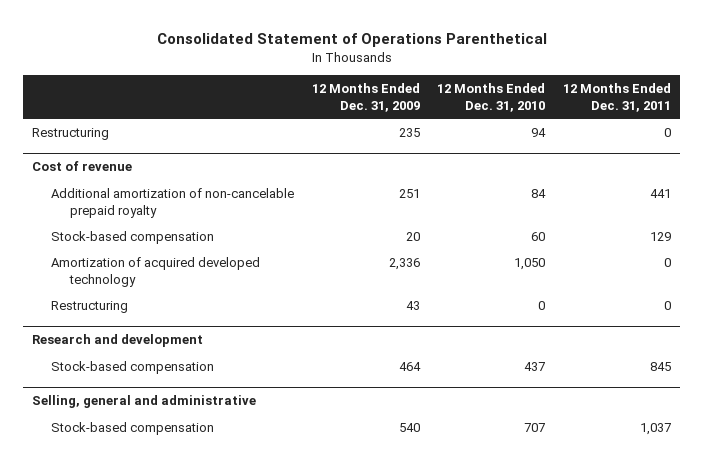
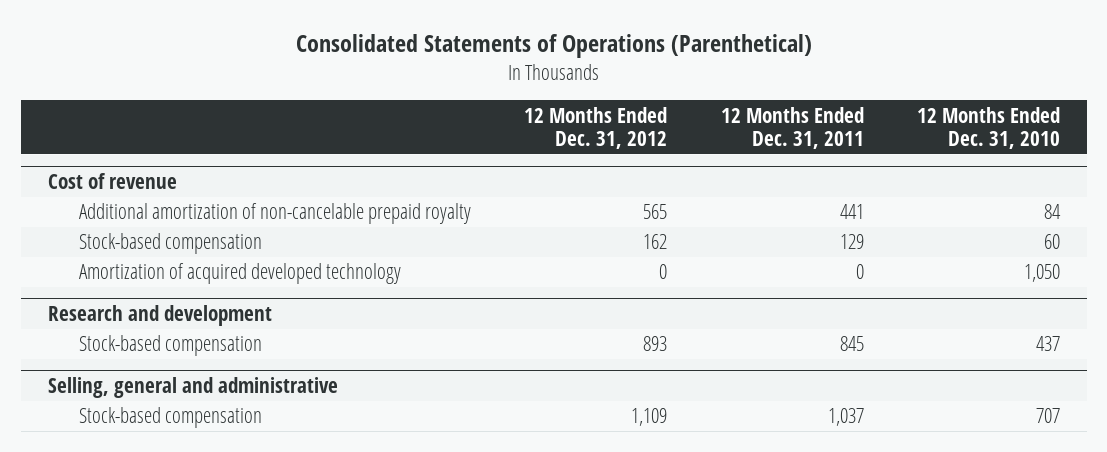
- Consolidated Statement of Operations Parenthetical
+ Consolidated Statements of Operations (Parenthetical)
- | 12 Months Ended Dec. 31, 2009 | 12 Months Ended Dec. 31, 2010 | 12 Months Ended Dec. 31, 2011
+ | 12 Months Ended Dec. 31, 2012 | 12 Months Ended Dec. 31, 2011 | 12 Months Ended Dec. 31, 2010
- Restructuring | 235 | 94 | 0
@ Cost of revenue
- Restructuring | 43 | 0 | 0

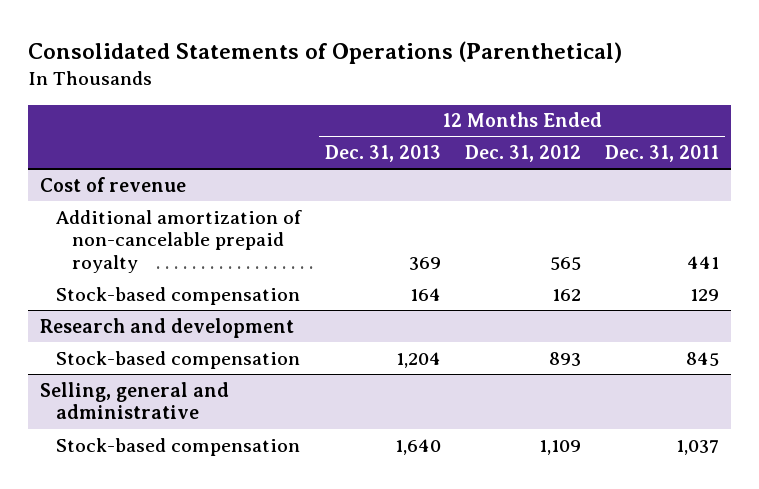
- | 12 Months Ended Dec. 31, 2012 | 12 Months Ended Dec. 31, 2011 | 12 Months Ended Dec. 31, 2010
+ | 12 Months Ended Dec. 31, 2013 | 12 Months Ended Dec. 31, 2012 | 12 Months Ended Dec. 31, 2011
@ Cost of revenue
- Amortization of acquired developed technology | 0 | 0 | 1,050

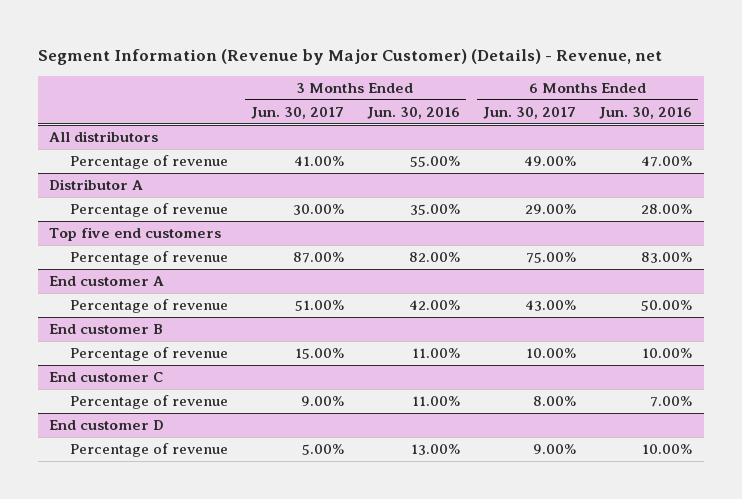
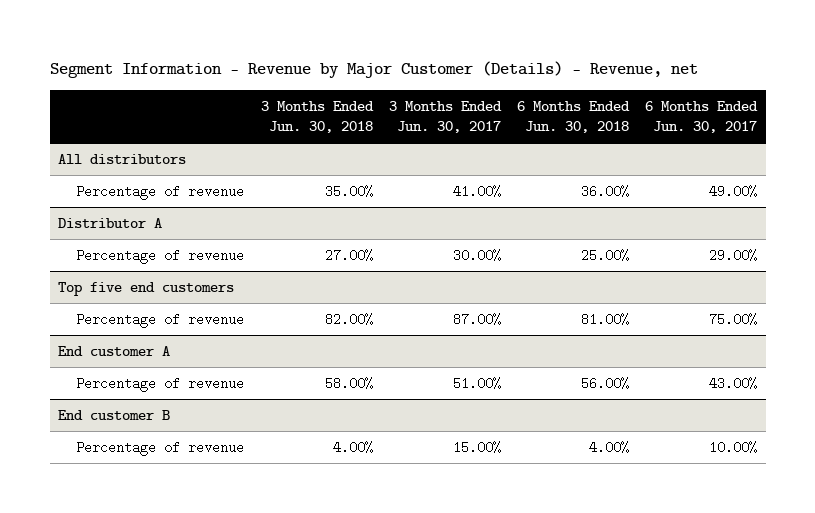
- Segment Information (Revenue by Major Customer) (Details) - Revenue, net
+ Segment Information - Revenue by Major Customer (Details) - Revenue, net
- | 3 Months Ended Jun. 30, 2017 | 3 Months Ended Jun. 30, 2016 | 6 Months Ended Jun. 30, 2017 | 6 Months Ended Jun. 30, 2016
+ | 3 Months Ended Jun. 30, 2018 | 3 Months Ended Jun. 30, 2017 | 6 Months Ended Jun. 30, 2018 | 6 Months Ended Jun. 30, 2017
- End customer C
- Percentage of revenue | 9.00% | 11.00% | 8.00% | 7.00%
- End customer D
- Percentage of revenue | 5.00% | 13.00% | 9.00% | 10.00%

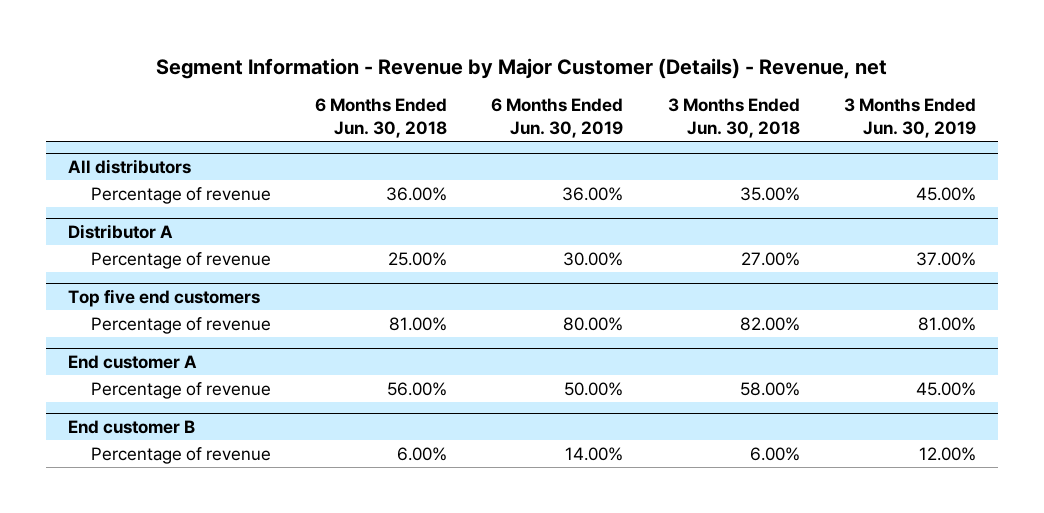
- | 3 Months Ended Jun. 30, 2018 | 3 Months Ended Jun. 30, 2017 | 6 Months Ended Jun. 30, 2018 | 6 Months Ended Jun. 30, 2017
+ | 6 Months Ended Jun. 30, 2018 | 6 Months Ended Jun. 30, 2019 | 3 Months Ended Jun. 30, 2018 | 3 Months Ended Jun. 30, 2019
@ End customer B
- Percentage of revenue | 4.00% | 15.00% | 4.00% | 10.00%
+ Percentage of revenue | 6.00% | 14.00% | 6.00% | 12.00%

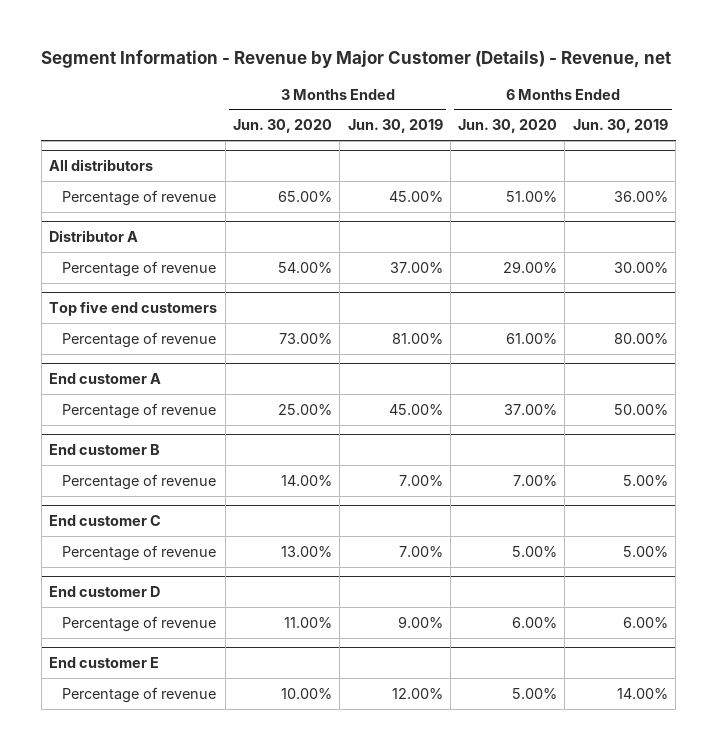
- | 6 Months Ended Jun. 30, 2018 | 6 Months Ended Jun. 30, 2019 | 3 Months Ended Jun. 30, 2018 | 3 Months Ended Jun. 30, 2019
+ | 3 Months Ended Jun. 30, 2020 | 3 Months Ended Jun. 30, 2019 | 6 Months Ended Jun. 30, 2020 | 6 Months Ended Jun. 30, 2019
@ End customer B
+ Percentage of revenue | 14.00% | 7.00% | 7.00% | 5.00%
+ End customer C
+ Percentage of revenue | 13.00% | 7.00% | 5.00% | 5.00%
+ End customer D
+ Percentage of revenue | 11.00% | 9.00% | 6.00% | 6.00%
+ End customer E

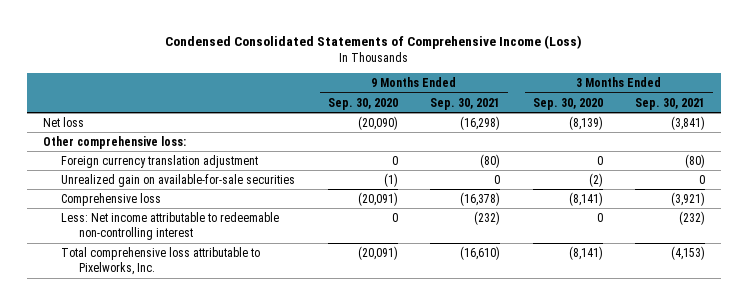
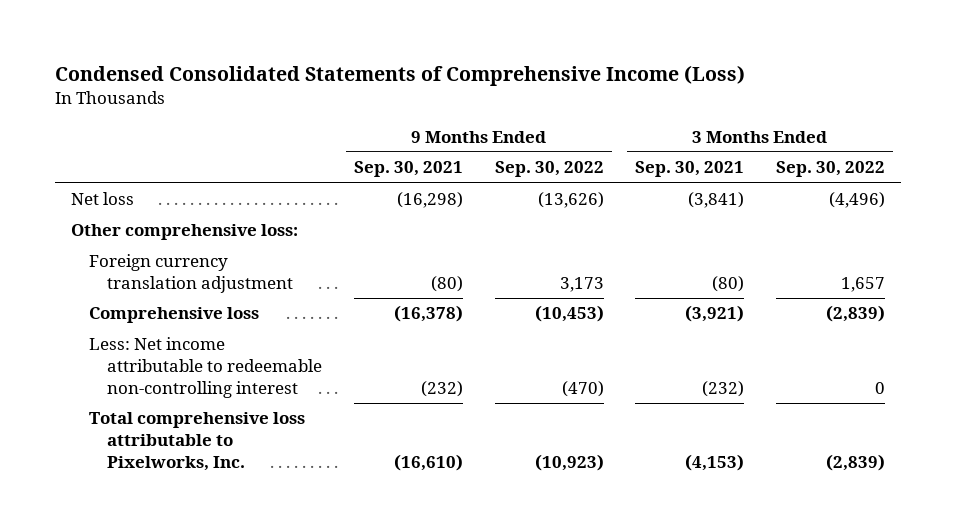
- | 9 Months Ended Sep. 30, 2020 | 9 Months Ended Sep. 30, 2021 | 3 Months Ended Sep. 30, 2020 | 3 Months Ended Sep. 30, 2021
+ | 9 Months Ended Sep. 30, 2021 | 9 Months Ended Sep. 30, 2022 | 3 Months Ended Sep. 30, 2021 | 3 Months Ended Sep. 30, 2022
- Unrealized gain on available-for-sale securities | (1) | 0 | (2) | 0

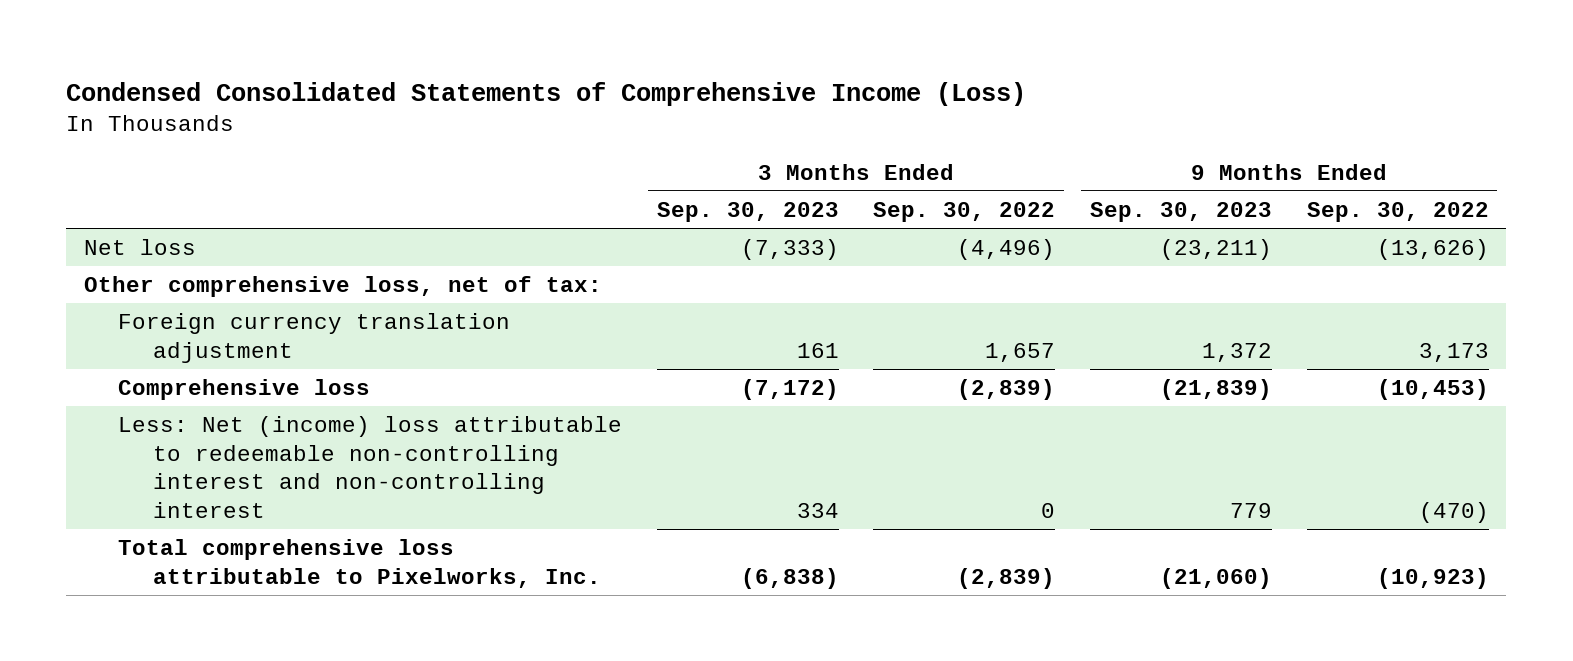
- | 9 Months Ended Sep. 30, 2021 | 9 Months Ended Sep. 30, 2022 | 3 Months Ended Sep. 30, 2021 | 3 Months Ended Sep. 30, 2022
+ | 3 Months Ended Sep. 30, 2023 | 3 Months Ended Sep. 30, 2022 | 9 Months Ended Sep. 30, 2023 | 9 Months Ended Sep. 30, 2022
- Other comprehensive loss:
+ Other comprehensive loss, net of tax:
- Less: Net income attributable to redeemable non-controlling interest | (232) | (470) | (232) | 0
+ Less: Net (income) loss attributable to redeemable non-controlling interest and non-controlling interest | 334 | 0 | 779 | (470)

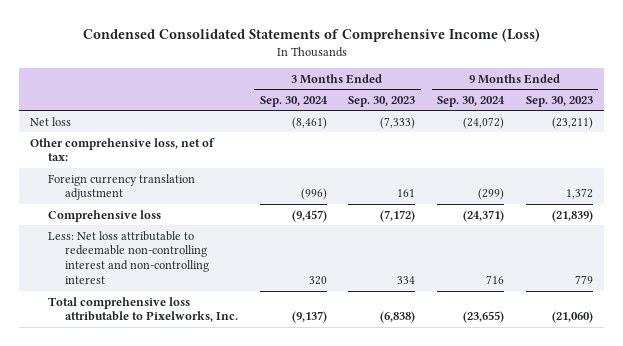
- | 3 Months Ended Sep. 30, 2023 | 3 Months Ended Sep. 30, 2022 | 9 Months Ended Sep. 30, 2023 | 9 Months Ended Sep. 30, 2022
+ | 3 Months Ended Sep. 30, 2024 | 3 Months Ended Sep. 30, 2023 | 9 Months Ended Sep. 30, 2024 | 9 Months Ended Sep. 30, 2023
- Less: Net (income) loss attributable to redeemable non-controlling interest and non-controlling interest | 334 | 0 | 779 | (470)
+ Less: Net loss attributable to redeemable non-controlling interest and non-controlling interest | 320 | 334 | 716 | 779

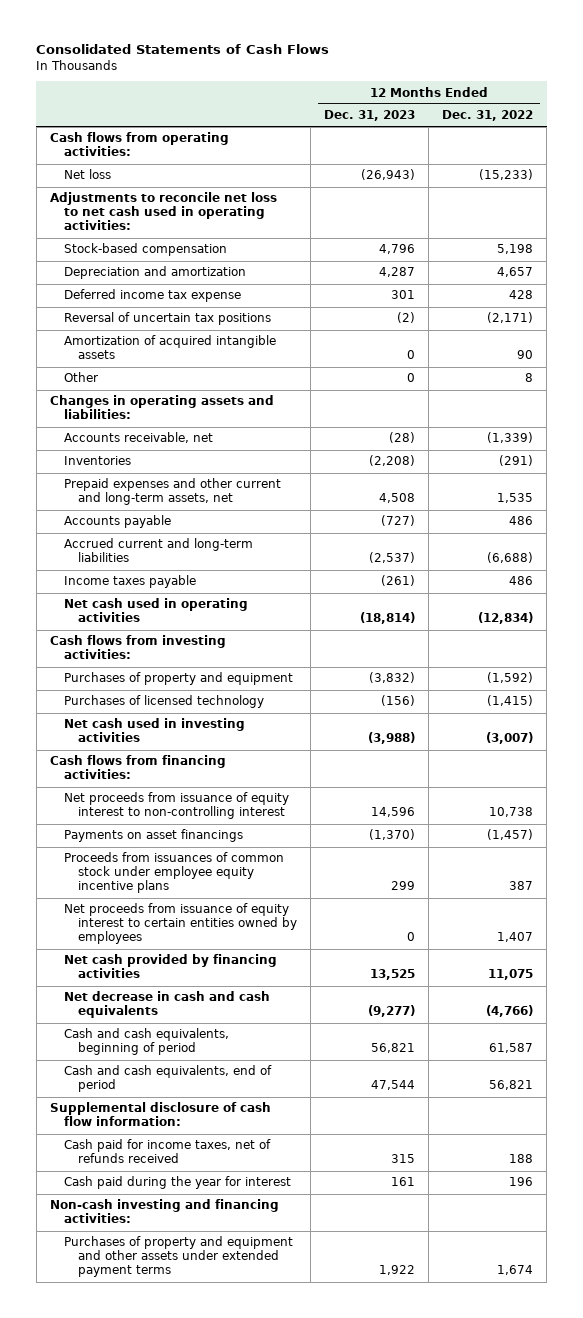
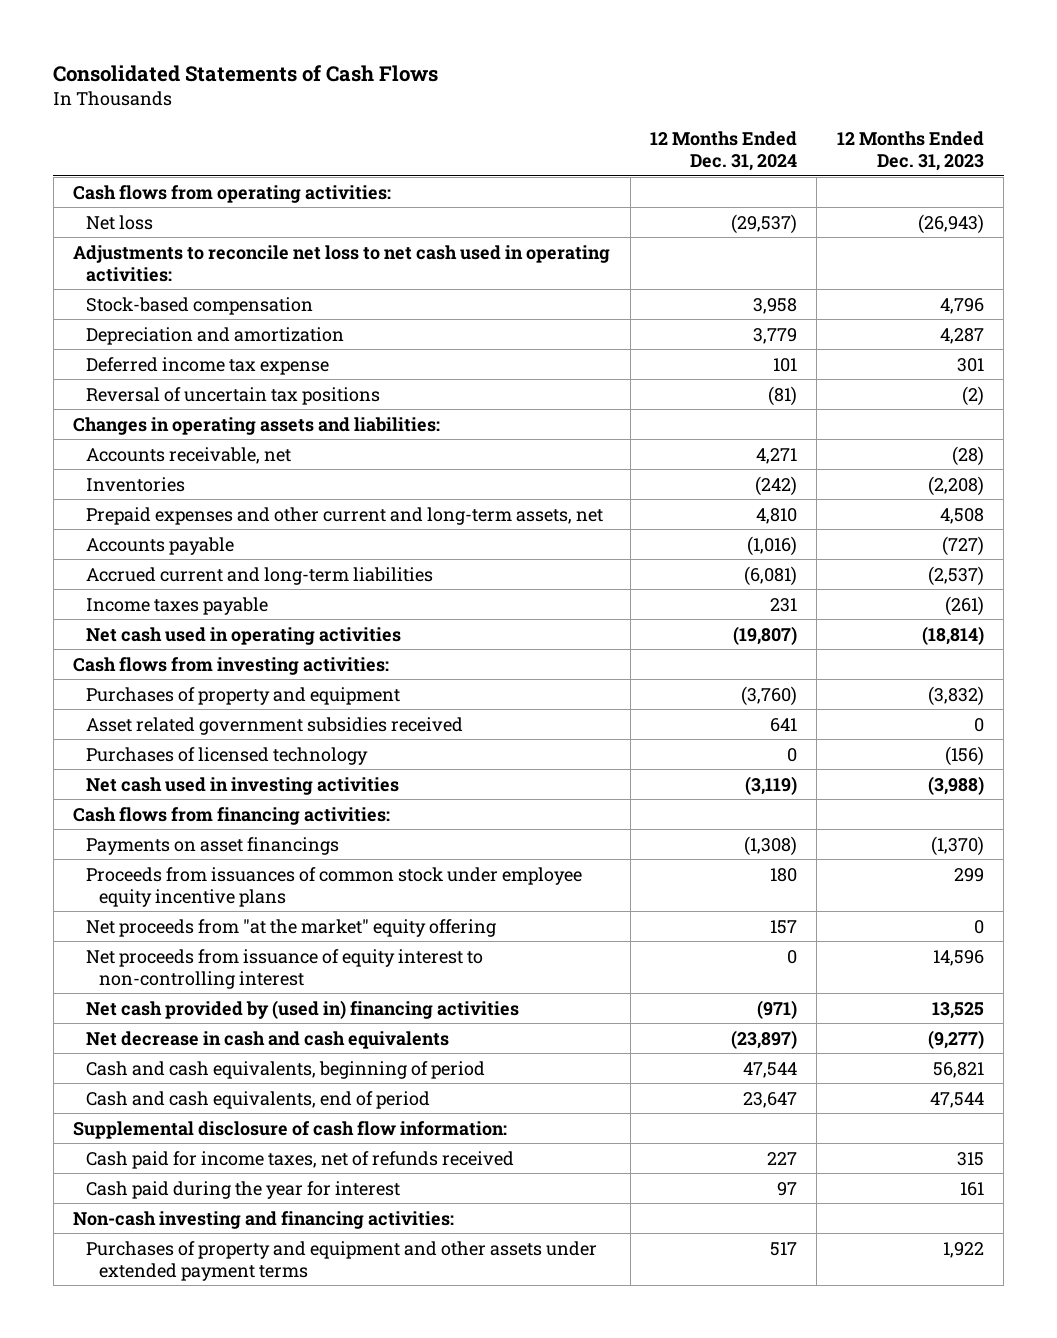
- | 12 Months Ended Dec. 31, 2023 | 12 Months Ended Dec. 31, 2022
+ | 12 Months Ended Dec. 31, 2024 | 12 Months Ended Dec. 31, 2023
- Amortization of acquired intangible assets | 0 | 90
- Other | 0 | 8
+ Asset related government subsidies received | 641 | 0
- Net proceeds from issuance of equity interest to certain entities owned by employees | 0 | 1,407
- Net cash provided by financing activities | 13,525 | 11,075
+ Net proceeds from "at the market" equity offering | 157 | 0
moved down: Net proceeds from issuance of equity interest to non-controlling interest | 0 | 14,596
+ Net cash provided by (used in) financing activities | (971) | 13,525

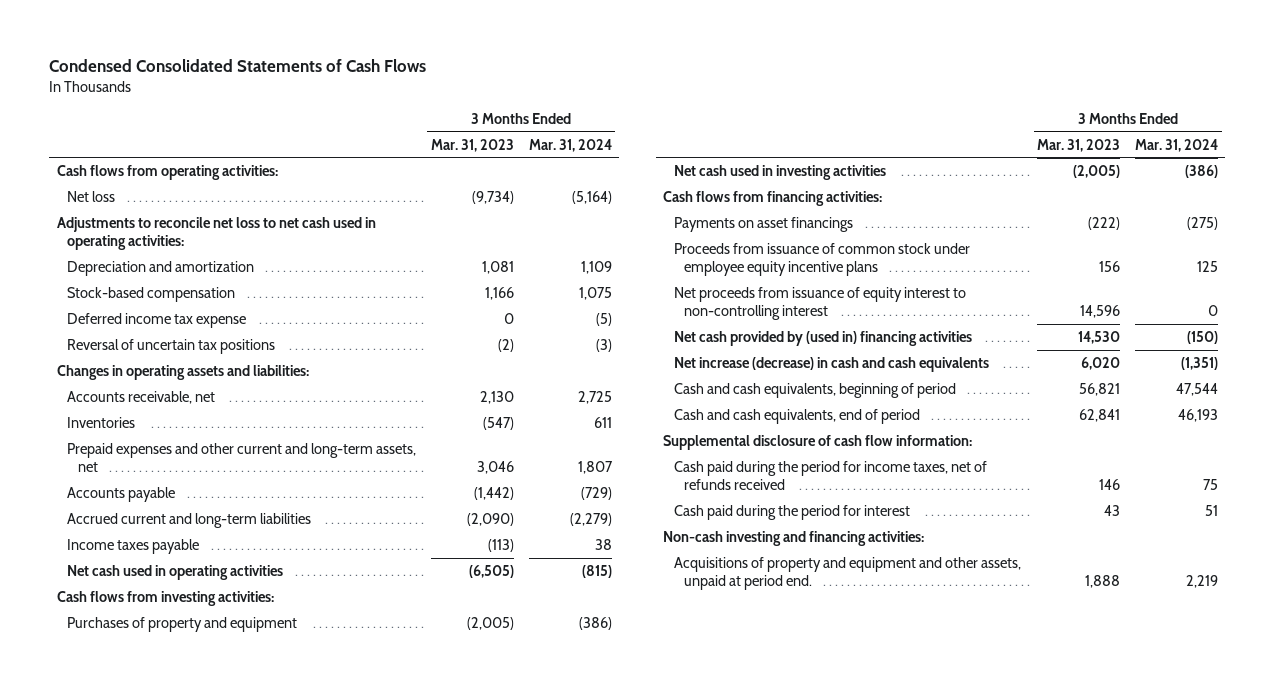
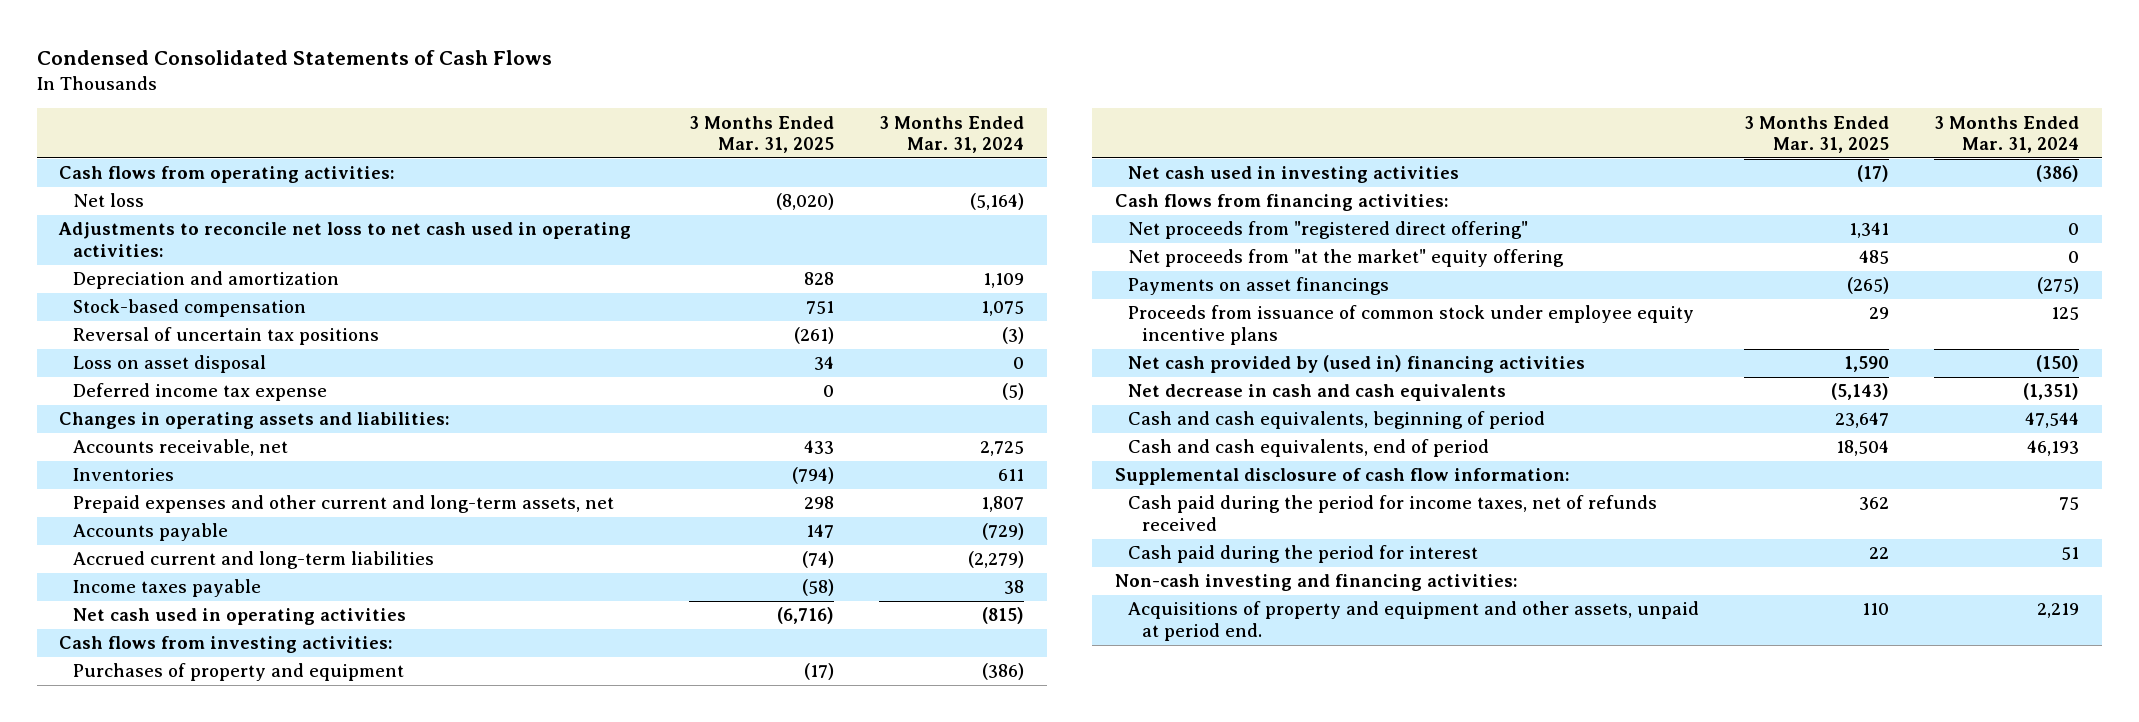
- | 3 Months Ended Mar. 31, 2023 | 3 Months Ended Mar. 31, 2024
+ | 3 Months Ended Mar. 31, 2025 | 3 Months Ended Mar. 31, 2024
+ Loss on asset disposal | 34 | 0
moved down: Deferred income tax expense | 0 | (5)
+ Net proceeds from "registered direct offering" | 1,341 | 0
+ Net proceeds from "at the market" equity offering | 485 | 0
- Net proceeds from issuance of equity interest to non-controlling interest | 14,596 | 0
- Net increase (decrease) in cash and cash equivalents | 6,020 | (1,351)
+ Net decrease in cash and cash equivalents | (5,143) | (1,351)

